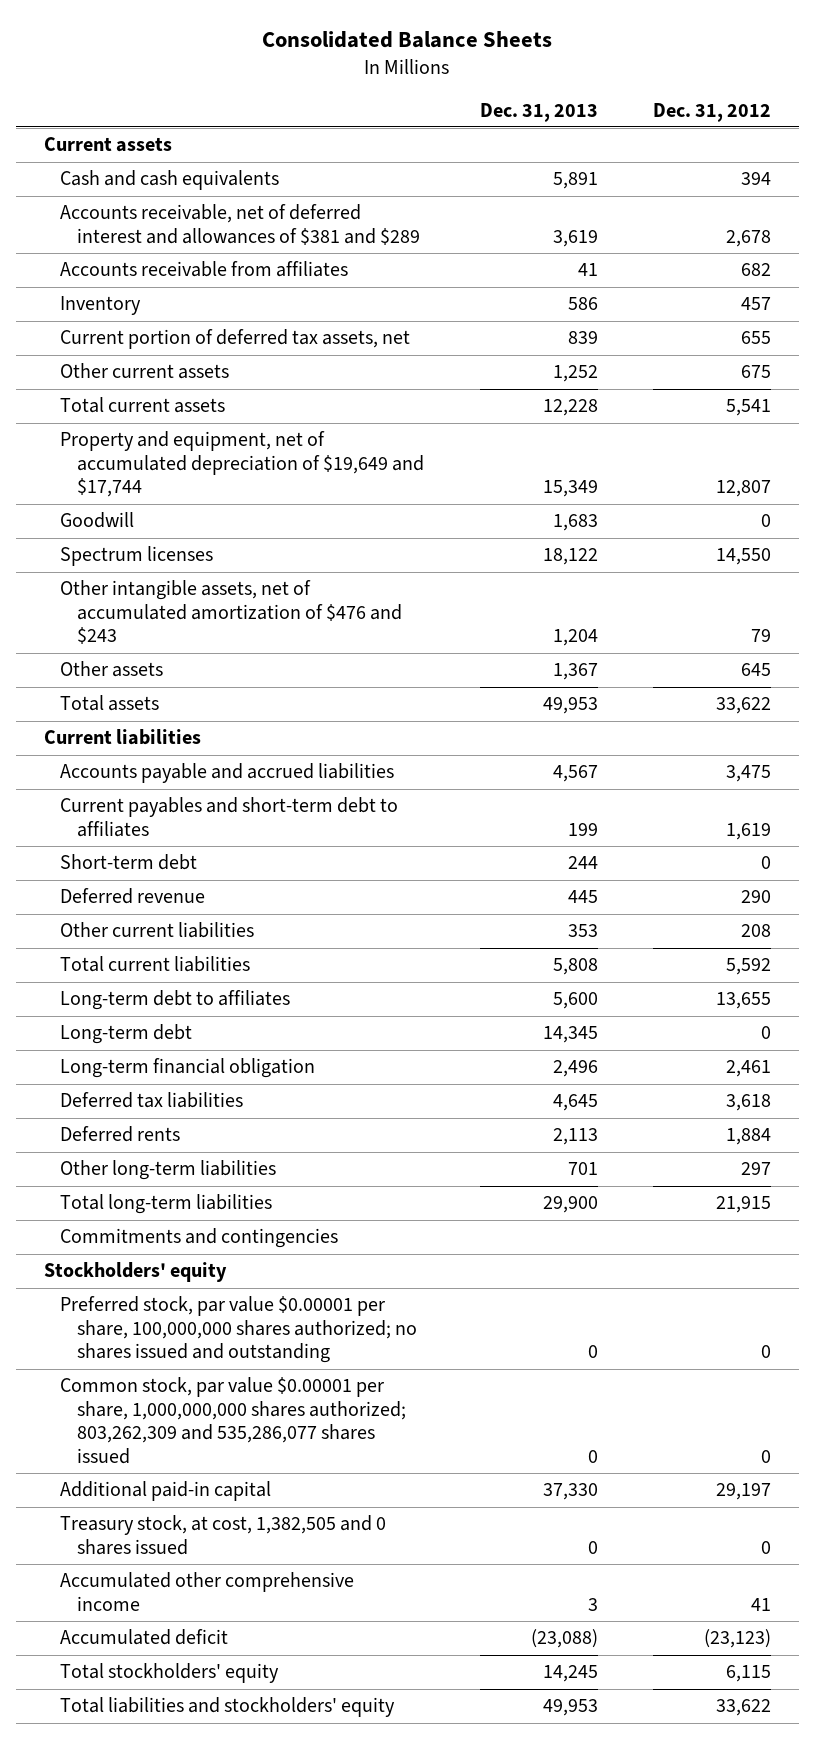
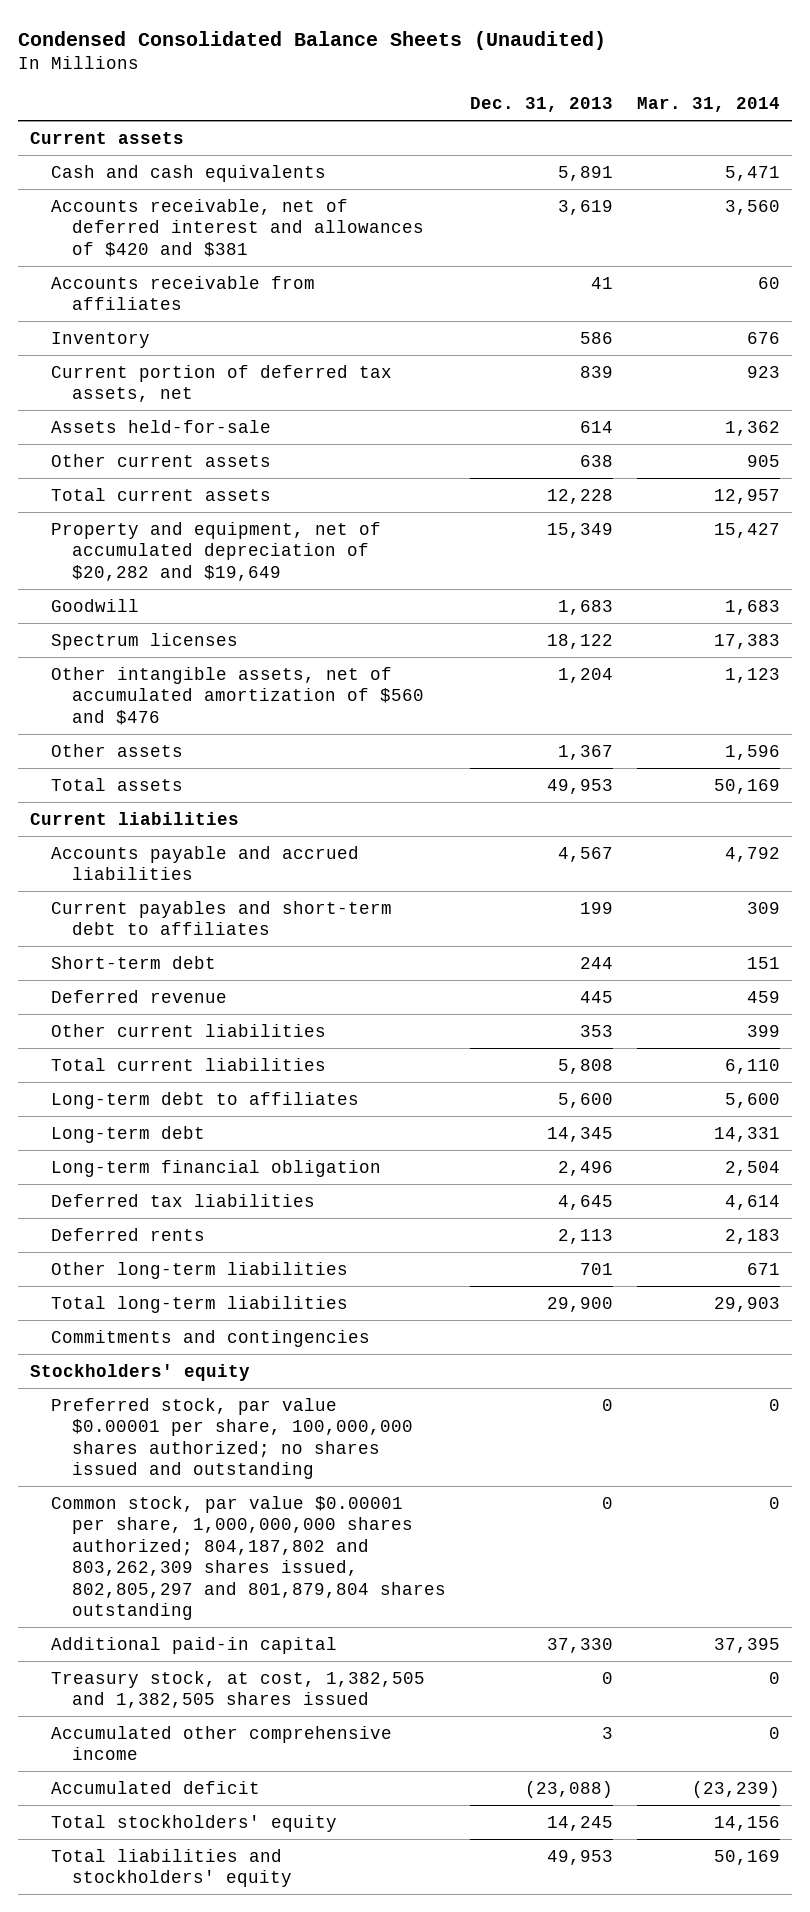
- Consolidated Balance Sheets
+ Condensed Consolidated Balance Sheets (Unaudited)
- | Dec. 31, 2013 | Dec. 31, 2012
+ | Dec. 31, 2013 | Mar. 31, 2014
- Accounts receivable, net of deferred interest and allowances of $381 and $289 | 3,619 | 2,678
+ Accounts receivable, net of deferred interest and allowances of $420 and $381 | 3,619 | 3,560
- Other current assets | 1,252 | 675
+ Assets held-for-sale | 614 | 1,362
+ Other current assets | 638 | 905
- Property and equipment, net of accumulated depreciation of $19,649 and $17,744 | 15,349 | 12,807
+ Property and equipment, net of accumulated depreciation of $20,282 and $19,649 | 15,349 | 15,427
- Other intangible assets, net of accumulated amortization of $476 and $243 | 1,204 | 79
+ Other intangible assets, net of accumulated amortization of $560 and $476 | 1,204 | 1,123
- Common stock, par value $0.00001 per share, 1,000,000,000 shares authorized; 803,262,309 and 535,286,077 shares issued | 0 | 0
+ Common stock, par value $0.00001 per share, 1,000,000,000 shares authorized; 804,187,802 and 803,262,309 shares issued, 802,805,297 and 801,879,804 shares outstanding | 0 | 0
- Treasury stock, at cost, 1,382,505 and 0 shares issued | 0 | 0
+ Treasury stock, at cost, 1,382,505 and 1,382,505 shares issued | 0 | 0

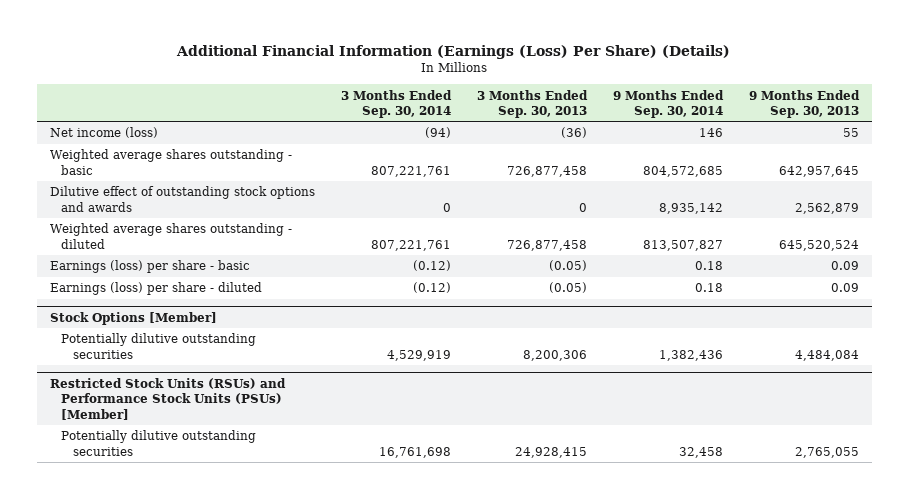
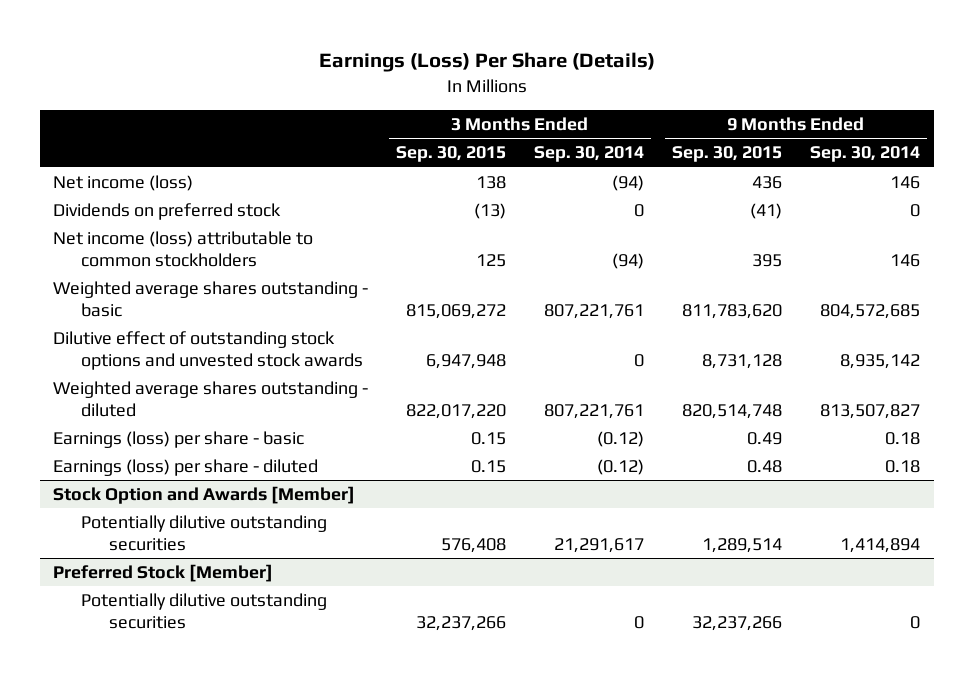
- Additional Financial Information (Earnings (Loss) Per Share) (Details)
+ Earnings (Loss) Per Share (Details)
- | 3 Months Ended Sep. 30, 2014 | 3 Months Ended Sep. 30, 2013 | 9 Months Ended Sep. 30, 2014 | 9 Months Ended Sep. 30, 2013
+ | 3 Months Ended Sep. 30, 2015 | 3 Months Ended Sep. 30, 2014 | 9 Months Ended Sep. 30, 2015 | 9 Months Ended Sep. 30, 2014
+ Dividends on preferred stock | (13) | 0 | (41) | 0
+ Net income (loss) attributable to common stockholders | 125 | (94) | 395 | 146
- Dilutive effect of outstanding stock options and awards | 0 | 0 | 8,935,142 | 2,562,879
+ Dilutive effect of outstanding stock options and unvested stock awards | 6,947,948 | 0 | 8,731,128 | 8,935,142
- Stock Options [Member]
- Potentially dilutive outstanding securities | 4,529,919 | 8,200,306 | 1,382,436 | 4,484,084
- Restricted Stock Units (RSUs) and Performance Stock Units (PSUs) [Member]
- Potentially dilutive outstanding securities | 16,761,698 | 24,928,415 | 32,458 | 2,765,055
+ Stock Option and Awards [Member]
+ Potentially dilutive outstanding securities | 576,408 | 21,291,617 | 1,289,514 | 1,414,894
+ Preferred Stock [Member]
+ Potentially dilutive outstanding securities | 32,237,266 | 0 | 32,237,266 | 0

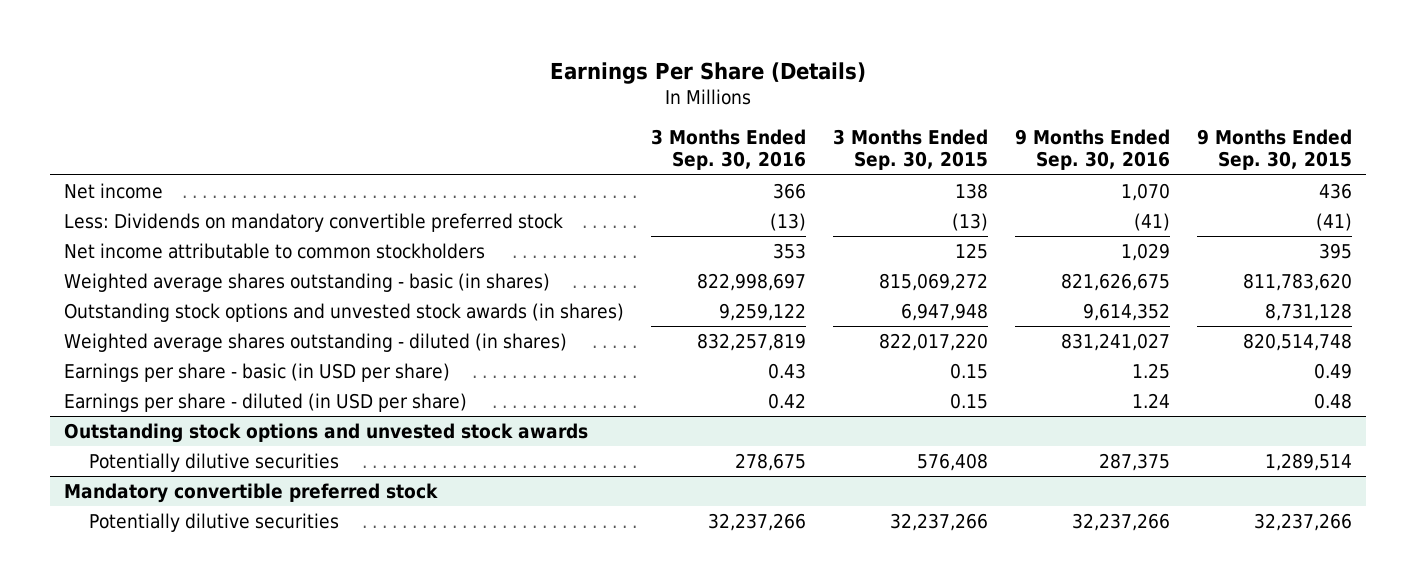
- Earnings (Loss) Per Share (Details)
+ Earnings Per Share (Details)
- | 3 Months Ended Sep. 30, 2015 | 3 Months Ended Sep. 30, 2014 | 9 Months Ended Sep. 30, 2015 | 9 Months Ended Sep. 30, 2014
+ | 3 Months Ended Sep. 30, 2016 | 3 Months Ended Sep. 30, 2015 | 9 Months Ended Sep. 30, 2016 | 9 Months Ended Sep. 30, 2015
- Net income (loss) | 138 | (94) | 436 | 146
- Dividends on preferred stock | (13) | 0 | (41) | 0
- Net income (loss) attributable to common stockholders | 125 | (94) | 395 | 146
- Weighted average shares outstanding - basic | 815,069,272 | 807,221,761 | 811,783,620 | 804,572,685
- Dilutive effect of outstanding stock options and unvested stock awards | 6,947,948 | 0 | 8,731,128 | 8,935,142
- Weighted average shares outstanding - diluted | 822,017,220 | 807,221,761 | 820,514,748 | 813,507,827
- Earnings (loss) per share - basic | 0.15 | (0.12) | 0.49 | 0.18
- Earnings (loss) per share - diluted | 0.15 | (0.12) | 0.48 | 0.18
- Stock Option and Awards [Member]
- Potentially dilutive outstanding securities | 576,408 | 21,291,617 | 1,289,514 | 1,414,894
- Preferred Stock [Member]
- Potentially dilutive outstanding securities | 32,237,266 | 0 | 32,237,266 | 0
+ Net income | 366 | 138 | 1,070 | 436
+ Less: Dividends on mandatory convertible preferred stock | (13) | (13) | (41) | (41)
+ Net income attributable to common stockholders | 353 | 125 | 1,029 | 395
+ Weighted average shares outstanding - basic (in shares) | 822,998,697 | 815,069,272 | 821,626,675 | 811,783,620
+ Outstanding stock options and unvested stock awards (in shares) | 9,259,122 | 6,947,948 | 9,614,352 | 8,731,128
+ Weighted average shares outstanding - diluted (in shares) | 832,257,819 | 822,017,220 | 831,241,027 | 820,514,748
+ Earnings per share - basic (in USD per share) | 0.43 | 0.15 | 1.25 | 0.49
+ Earnings per share - diluted (in USD per share) | 0.42 | 0.15 | 1.24 | 0.48
+ Outstanding stock options and unvested stock awards
+ Potentially dilutive securities | 278,675 | 576,408 | 287,375 | 1,289,514
+ Mandatory convertible preferred stock
+ Potentially dilutive securities | 32,237,266 | 32,237,266 | 32,237,266 | 32,237,266

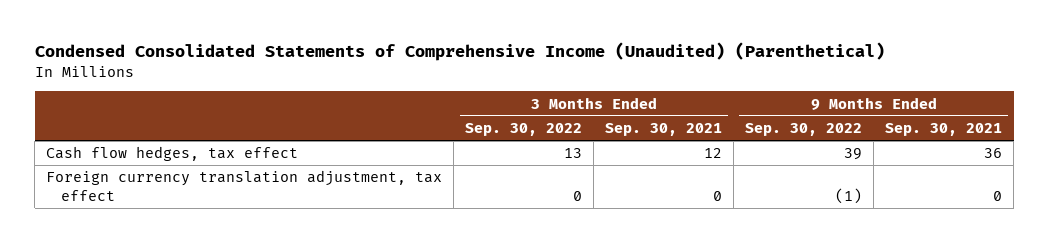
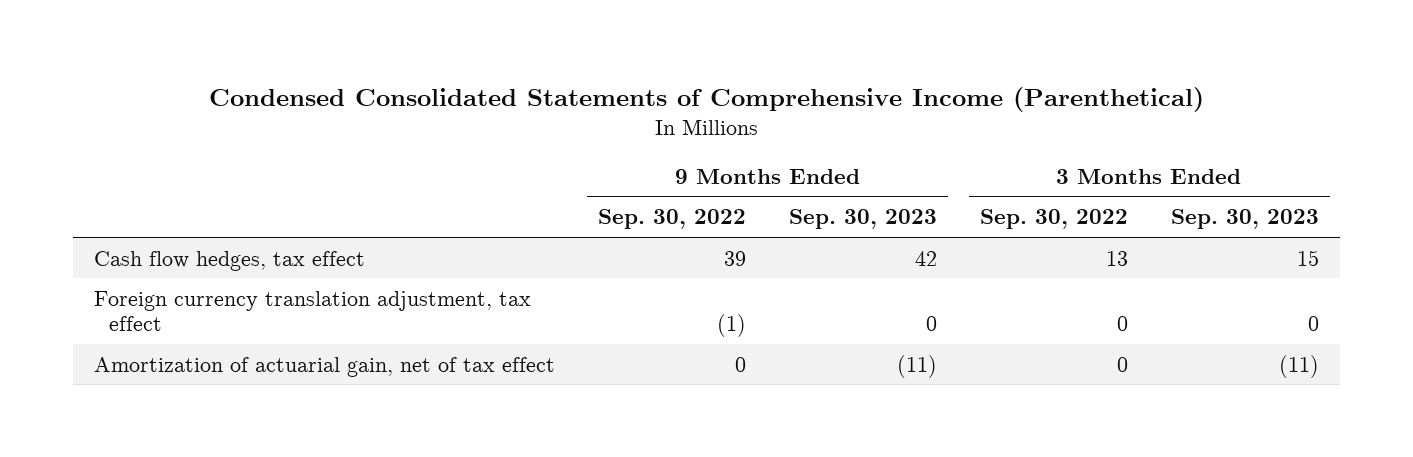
- Condensed Consolidated Statements of Comprehensive Income (Unaudited) (Parenthetical)
+ Condensed Consolidated Statements of Comprehensive Income (Parenthetical)
- | 3 Months Ended Sep. 30, 2022 | 3 Months Ended Sep. 30, 2021 | 9 Months Ended Sep. 30, 2022 | 9 Months Ended Sep. 30, 2021
+ | 9 Months Ended Sep. 30, 2022 | 9 Months Ended Sep. 30, 2023 | 3 Months Ended Sep. 30, 2022 | 3 Months Ended Sep. 30, 2023
+ Amortization of actuarial gain, net of tax effect | 0 | (11) | 0 | (11)

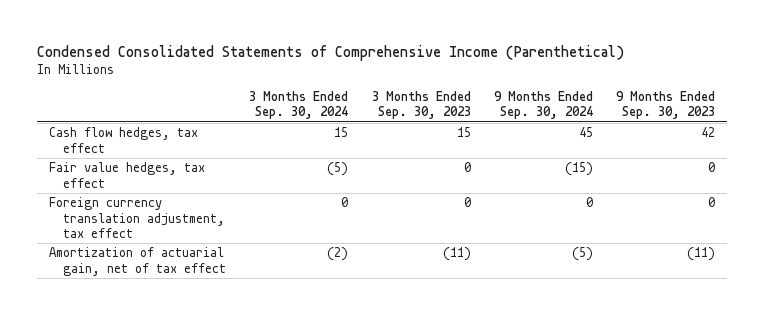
- | 9 Months Ended Sep. 30, 2022 | 9 Months Ended Sep. 30, 2023 | 3 Months Ended Sep. 30, 2022 | 3 Months Ended Sep. 30, 2023
+ | 3 Months Ended Sep. 30, 2024 | 3 Months Ended Sep. 30, 2023 | 9 Months Ended Sep. 30, 2024 | 9 Months Ended Sep. 30, 2023
+ Fair value hedges, tax effect | (5) | 0 | (15) | 0

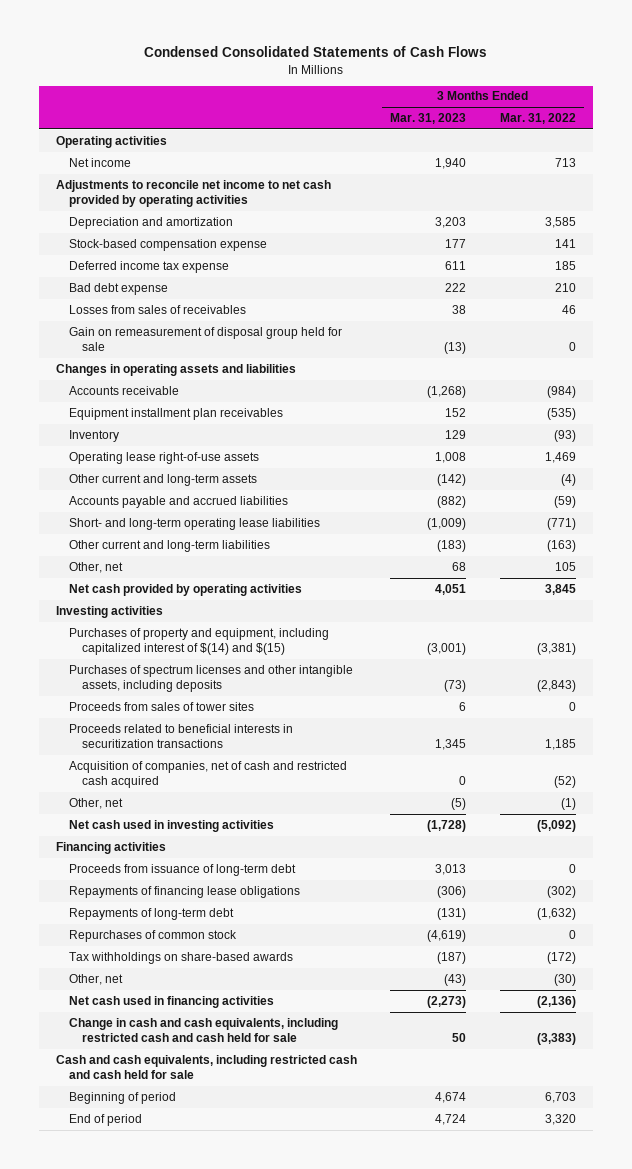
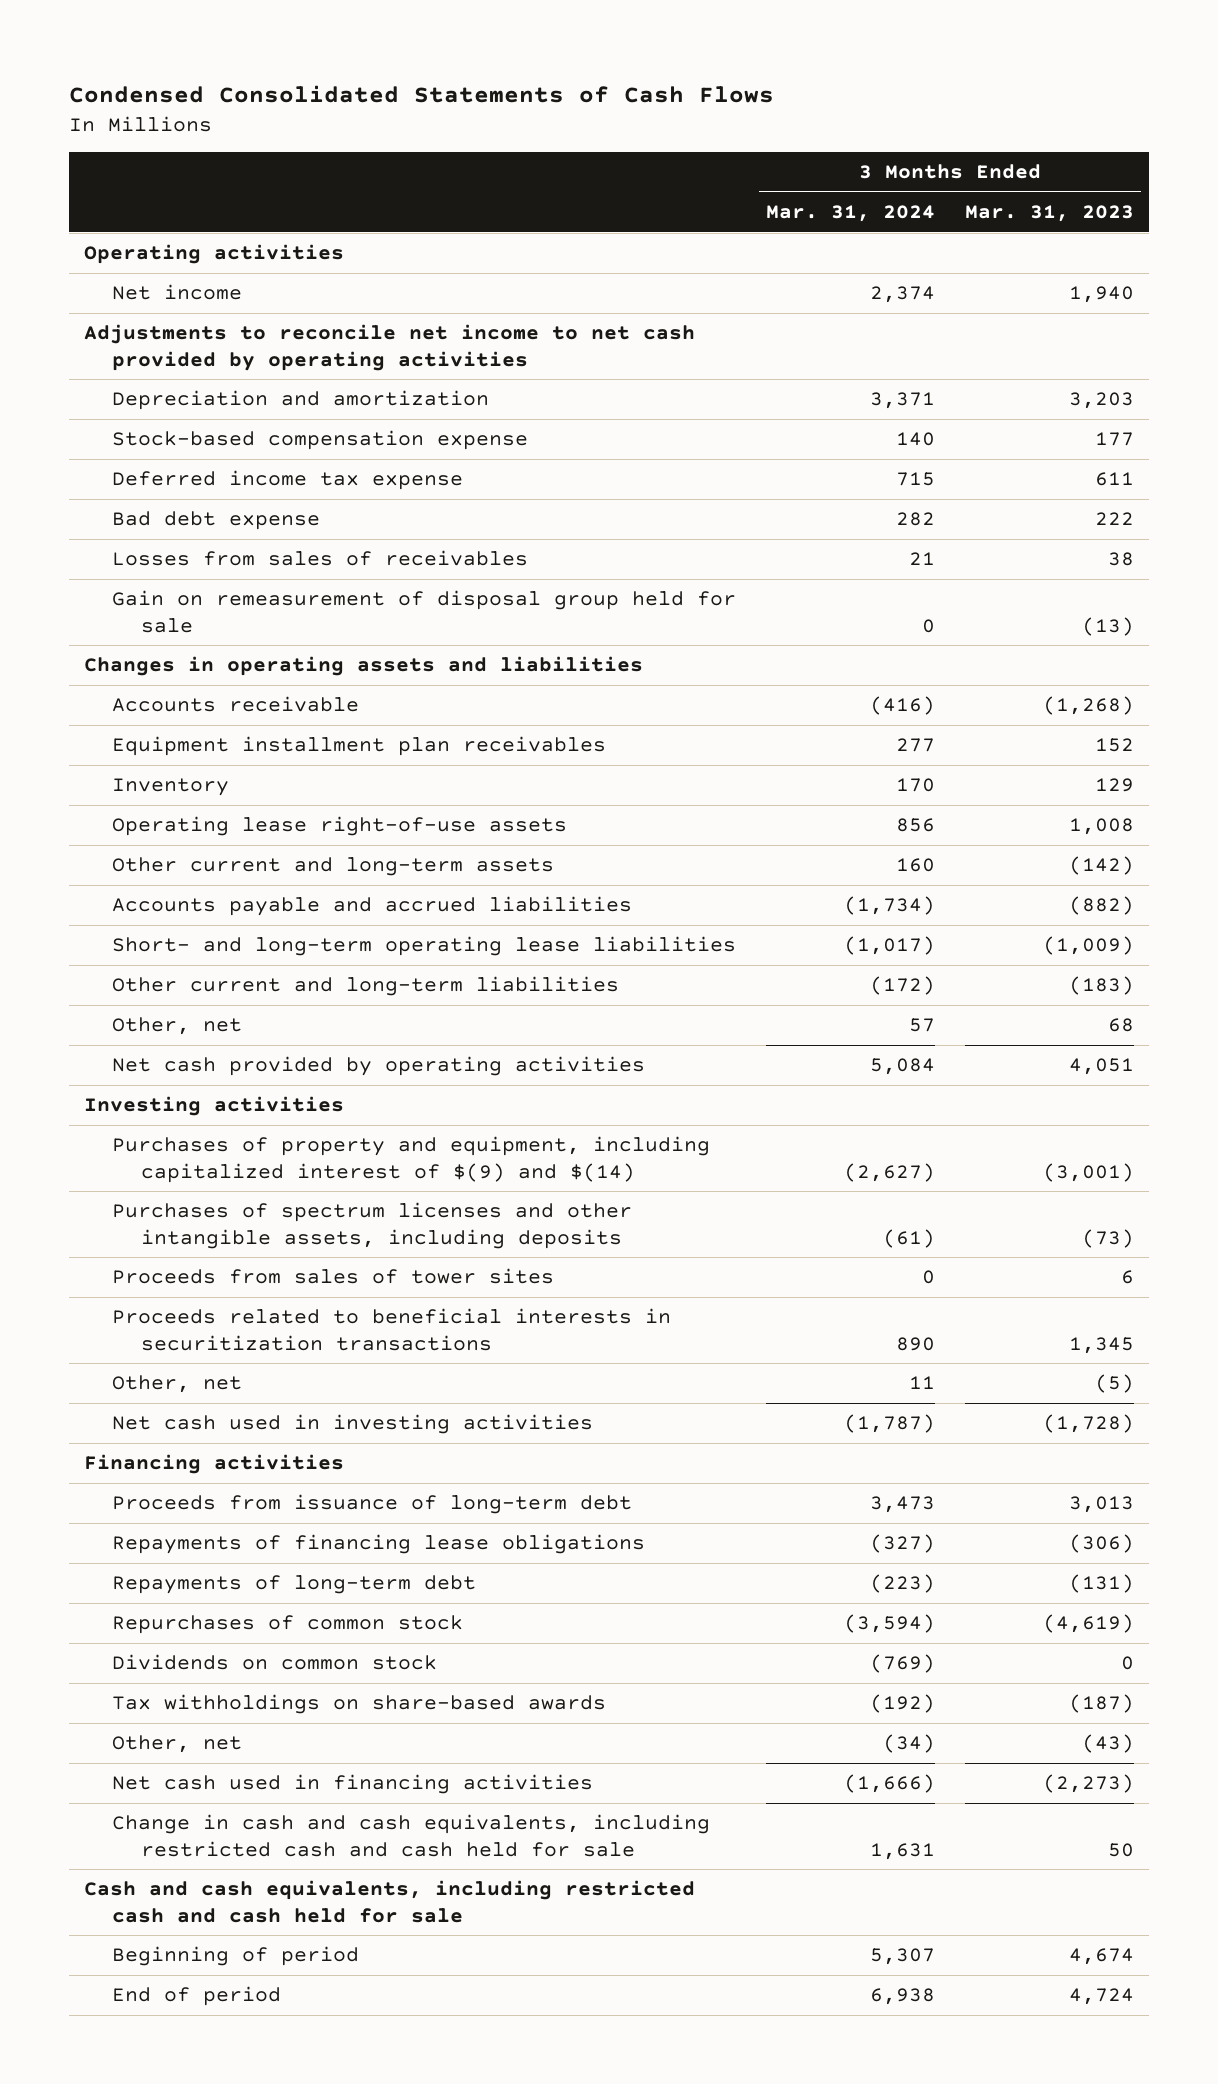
- | 3 Months Ended Mar. 31, 2023 | 3 Months Ended Mar. 31, 2022
+ | 3 Months Ended Mar. 31, 2024 | 3 Months Ended Mar. 31, 2023
- Purchases of property and equipment, including capitalized interest of $(14) and $(15) | (3,001) | (3,381)
+ Purchases of property and equipment, including capitalized interest of $(9) and $(14) | (2,627) | (3,001)
- Acquisition of companies, net of cash and restricted cash acquired | 0 | (52)
+ Dividends on common stock | (769) | 0

